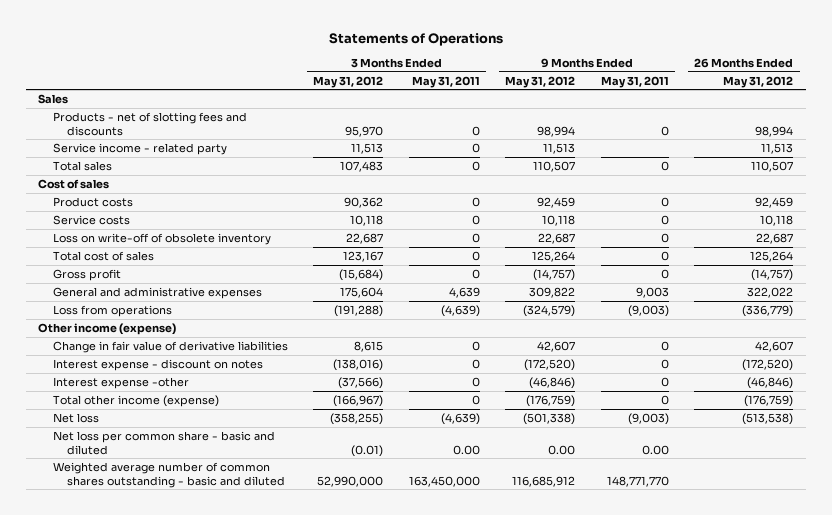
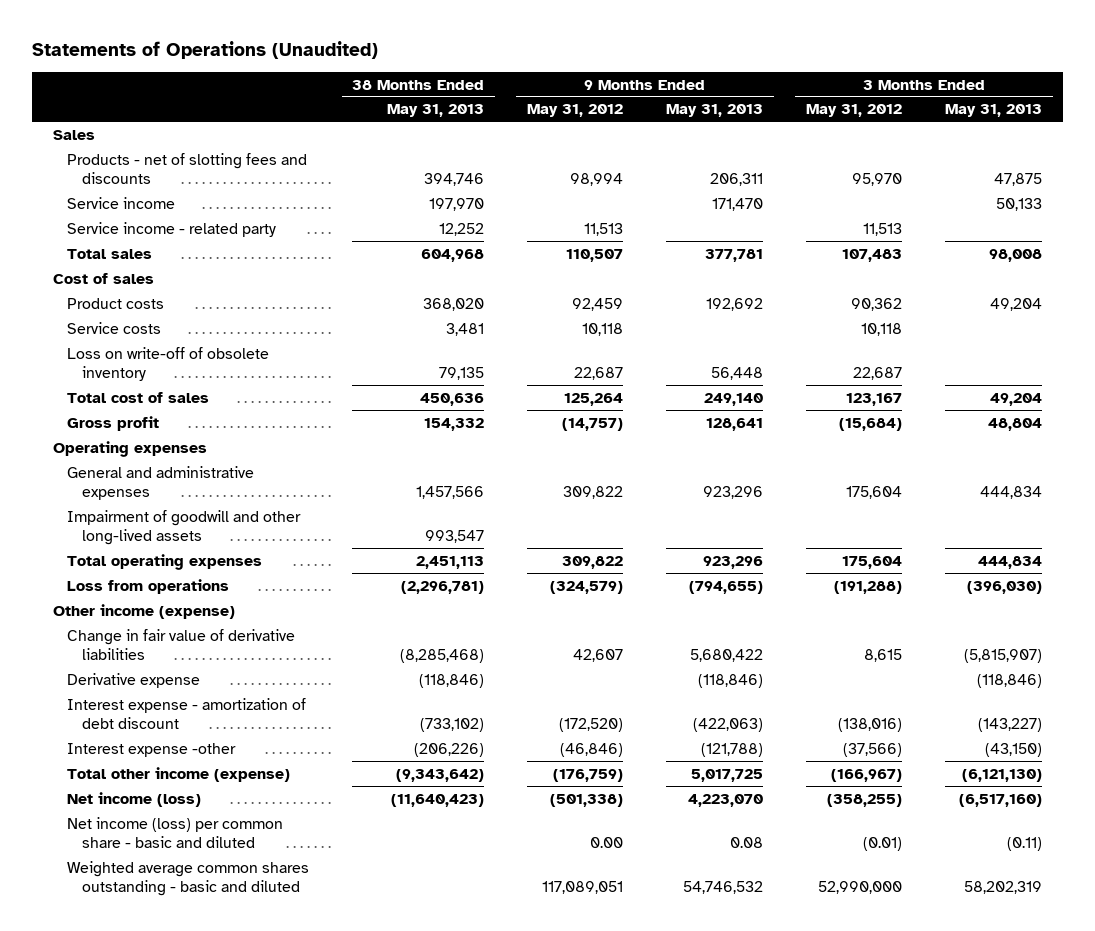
- Statements of Operations
+ Statements of Operations (Unaudited)
- | 3 Months Ended May 31, 2012 | 3 Months Ended May 31, 2011 | 9 Months Ended May 31, 2012 | 9 Months Ended May 31, 2011 | 26 Months Ended May 31, 2012
+ | 38 Months Ended May 31, 2013 | 9 Months Ended May 31, 2012 | 9 Months Ended May 31, 2013 | 3 Months Ended May 31, 2012 | 3 Months Ended May 31, 2013
+ Service income | 197,970 | | 171,470 | | 50,133
+ Operating expenses
+ Impairment of goodwill and other long-lived assets | 993,547 | | | |
+ Total operating expenses | 2,451,113 | 309,822 | 923,296 | 175,604 | 444,834
- Interest expense - discount on notes | (138,016) | 0 | (172,520) | 0 | (172,520)
+ Derivative expense | (118,846) | | (118,846) | | (118,846)
+ Interest expense - amortization of debt discount | (733,102) | (172,520) | (422,063) | (138,016) | (143,227)
- Net loss | (358,255) | (4,639) | (501,338) | (9,003) | (513,538)
- Net loss per common share - basic and diluted | (0.01) | 0.00 | 0.00 | 0.00 |
- Weighted average number of common shares outstanding - basic and diluted | 52,990,000 | 163,450,000 | 116,685,912 | 148,771,770 |
+ Net income (loss) | (11,640,423) | (501,338) | 4,223,070 | (358,255) | (6,517,160)
+ Net income (loss) per common share - basic and diluted | | 0.00 | 0.08 | (0.01) | (0.11)
+ Weighted average common shares outstanding - basic and diluted | | 117,089,051 | 54,746,532 | 52,990,000 | 58,202,319

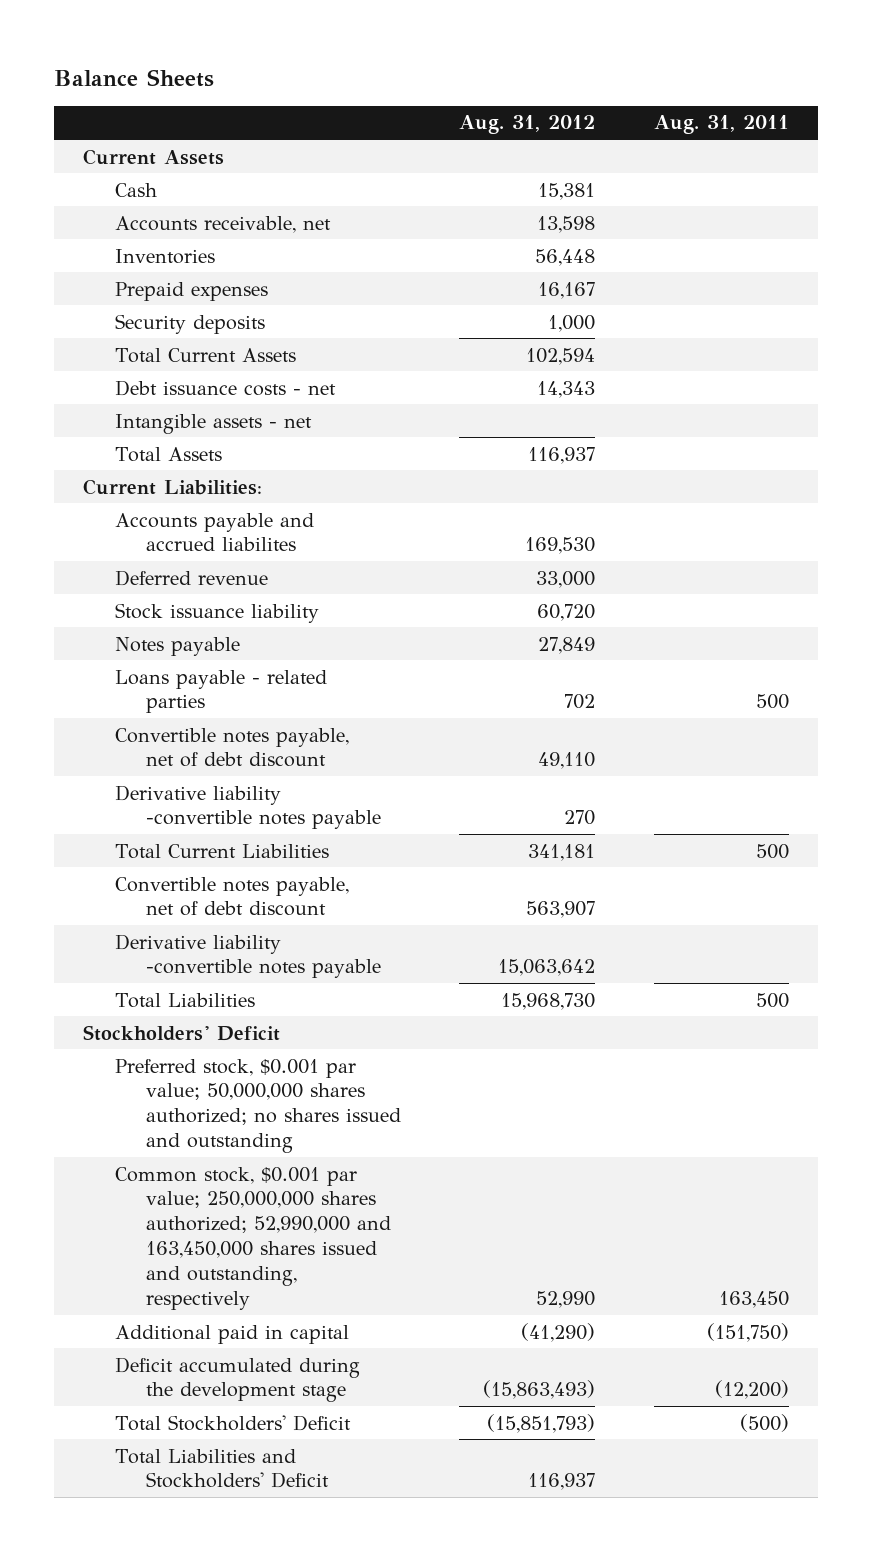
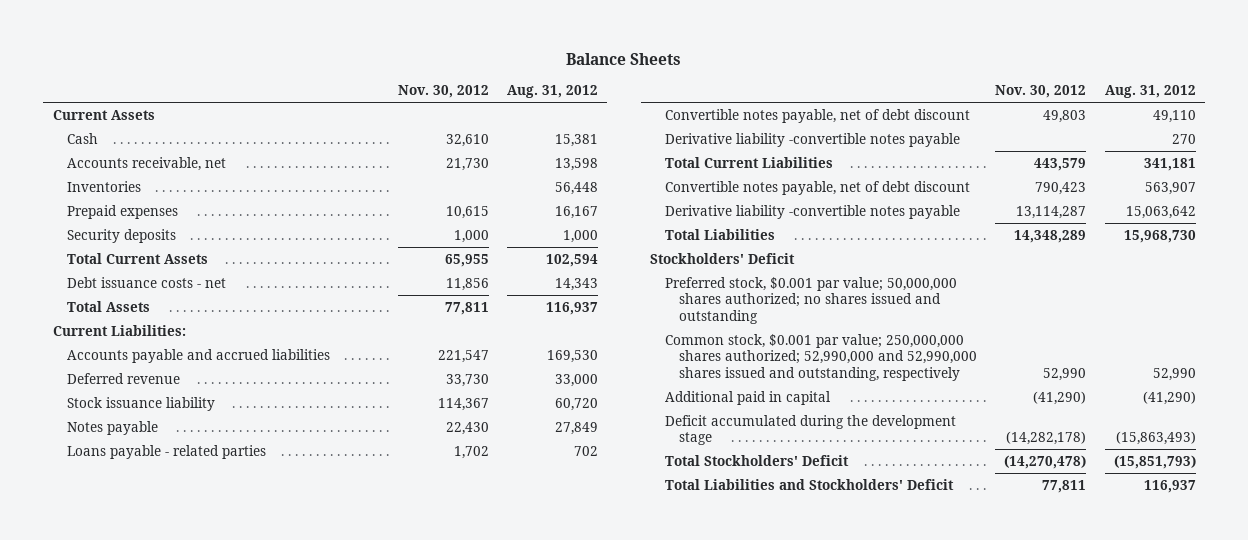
- | Aug. 31, 2012 | Aug. 31, 2011
+ | Nov. 30, 2012 | Aug. 31, 2012
- Intangible assets - net
- Accounts payable and accrued liabilites | 169,530 |
+ Accounts payable and accrued liabilities | 221,547 | 169,530
- Common stock, $0.001 par value; 250,000,000 shares authorized; 52,990,000 and 163,450,000 shares issued and outstanding, respectively | 52,990 | 163,450
+ Common stock, $0.001 par value; 250,000,000 shares authorized; 52,990,000 and 52,990,000 shares issued and outstanding, respectively | 52,990 | 52,990

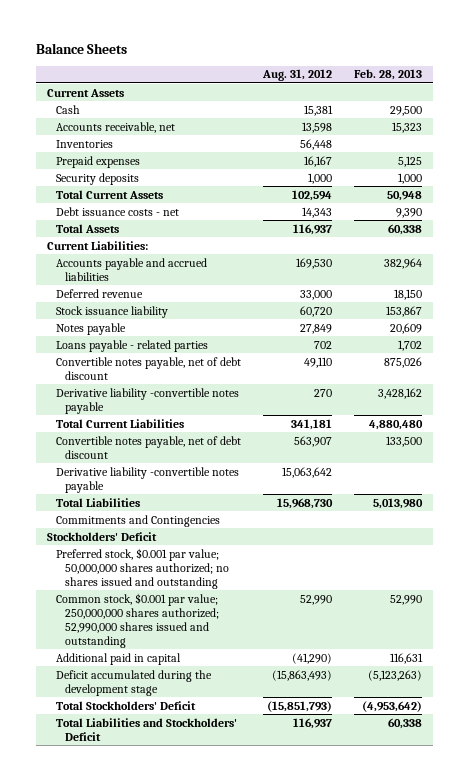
- | Nov. 30, 2012 | Aug. 31, 2012
+ | Aug. 31, 2012 | Feb. 28, 2013
+ Commitments and Contingencies
- Common stock, $0.001 par value; 250,000,000 shares authorized; 52,990,000 and 52,990,000 shares issued and outstanding, respectively | 52,990 | 52,990
+ Common stock, $0.001 par value; 250,000,000 shares authorized; 52,990,000 shares issued and outstanding | 52,990 | 52,990

